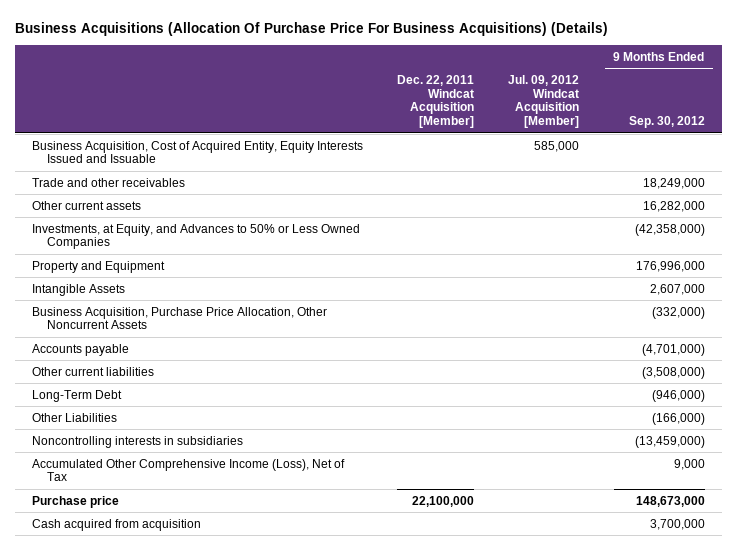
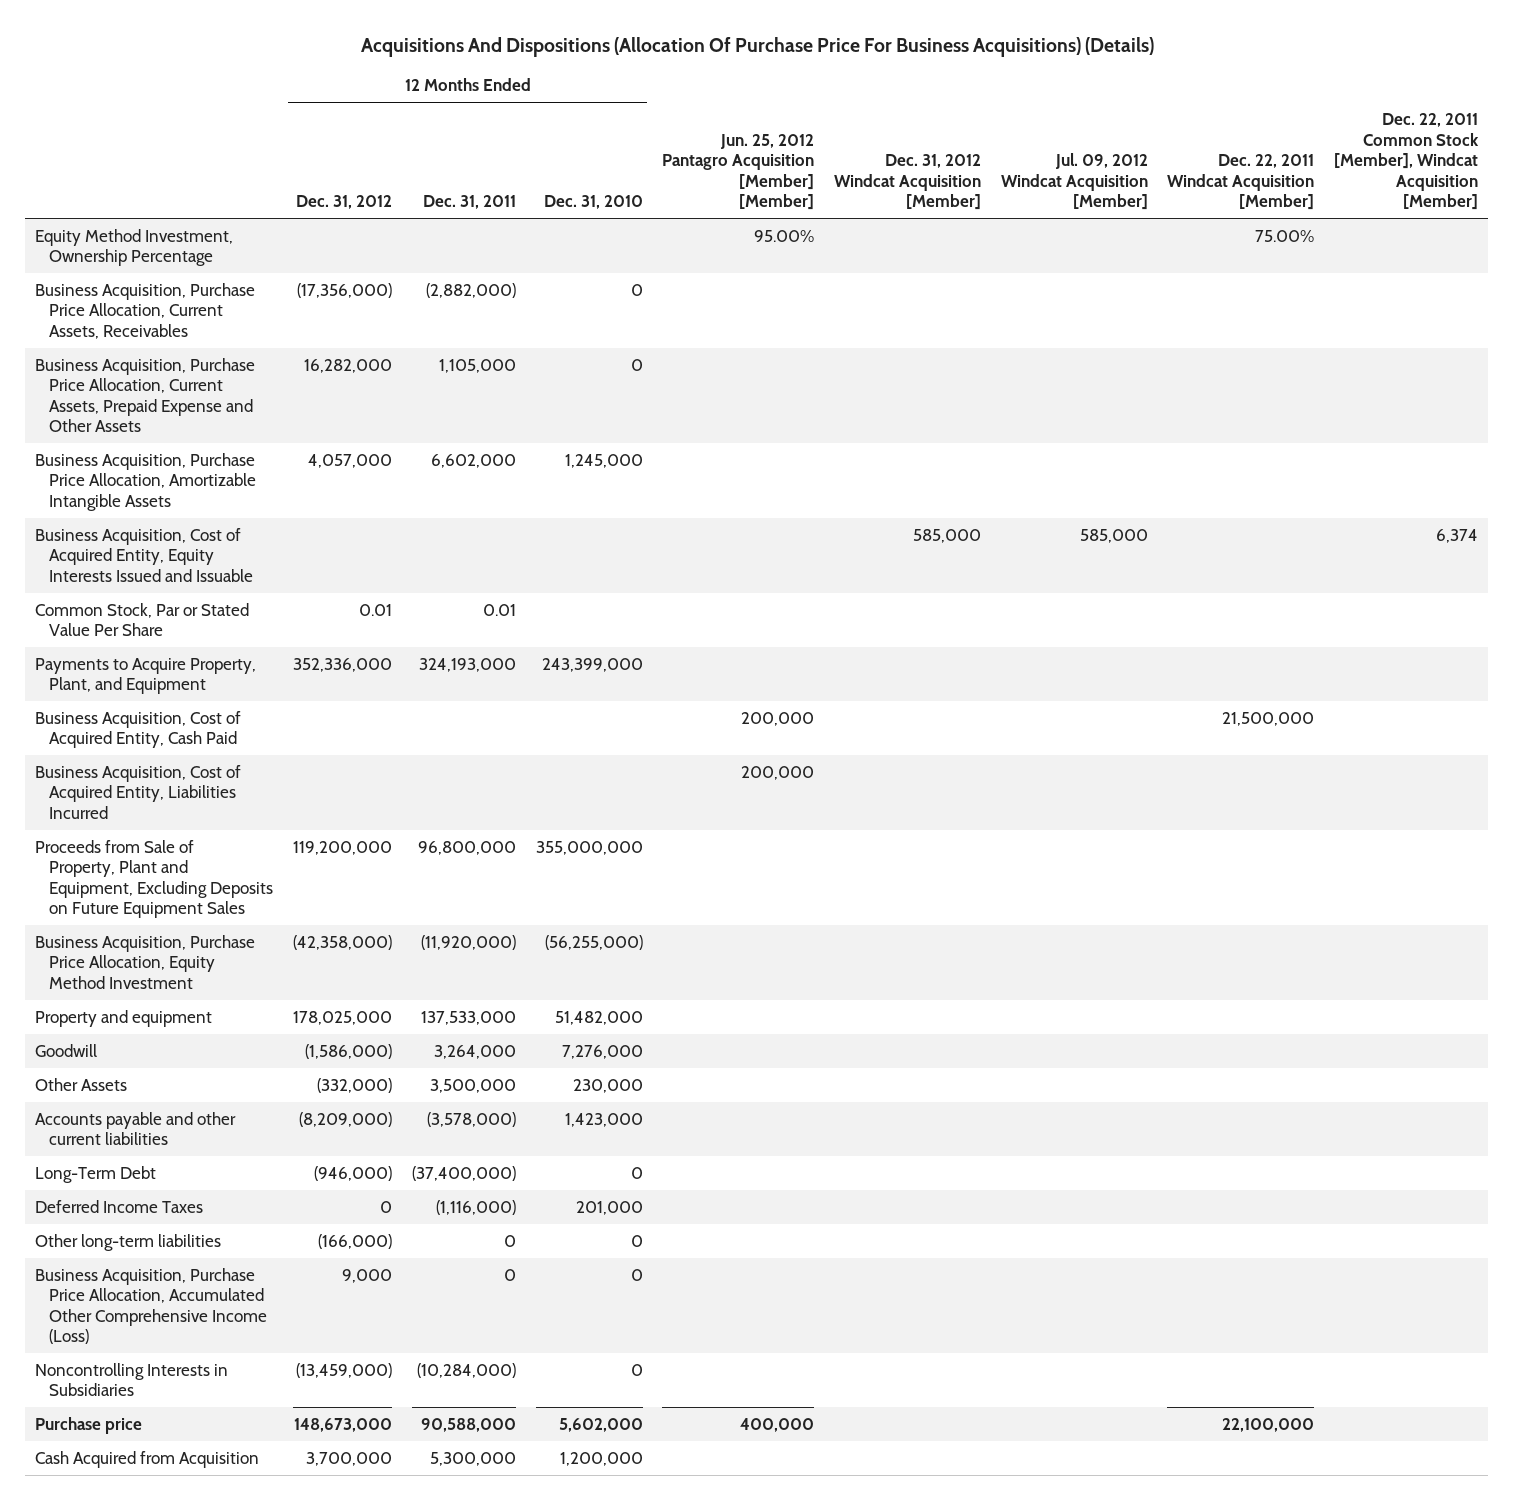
- Business Acquisitions (Allocation Of Purchase Price For Business Acquisitions) (Details)
+ Acquisitions And Dispositions (Allocation Of Purchase Price For Business Acquisitions) (Details)
- | Dec. 22, 2011 Windcat Acquisition [Member] | Jul. 09, 2012 Windcat Acquisition [Member] | 9 Months Ended Sep. 30, 2012
+ | 12 Months Ended Dec. 31, 2012 | 12 Months Ended Dec. 31, 2011 | 12 Months Ended Dec. 31, 2010 | Jun. 25, 2012 Pantagro Acquisition [Member] [Member] | Dec. 31, 2012 Windcat Acquisition [Member] | Jul. 09, 2012 Windcat Acquisition [Member] | Dec. 22, 2011 Windcat Acquisition [Member] | Dec. 22, 2011 Common Stock [Member], Windcat Acquisition [Member]
+ Equity Method Investment, Ownership Percentage | | | | 95.00% | | | 75.00% |
+ Business Acquisition, Purchase Price Allocation, Current Assets, Receivables | (17,356,000) | (2,882,000) | 0 | | | | |
+ Business Acquisition, Purchase Price Allocation, Current Assets, Prepaid Expense and Other Assets | 16,282,000 | 1,105,000 | 0 | | | | |
+ Business Acquisition, Purchase Price Allocation, Amortizable Intangible Assets | 4,057,000 | 6,602,000 | 1,245,000 | | | | |
- Trade and other receivables | | | 18,249,000
- Other current assets | | | 16,282,000
- Investments, at Equity, and Advances to 50% or Less Owned Companies | | | (42,358,000)
- Property and Equipment | | | 176,996,000
- Intangible Assets | | | 2,607,000
- Business Acquisition, Purchase Price Allocation, Other Noncurrent Assets | | | (332,000)
- Accounts payable | | | (4,701,000)
- Other current liabilities | | | (3,508,000)
+ Common Stock, Par or Stated Value Per Share | 0.01 | 0.01 | | | | | |
+ Payments to Acquire Property, Plant, and Equipment | 352,336,000 | 324,193,000 | 243,399,000 | | | | |
+ Business Acquisition, Cost of Acquired Entity, Cash Paid | | | | 200,000 | | | 21,500,000 |
+ Business Acquisition, Cost of Acquired Entity, Liabilities Incurred | | | | 200,000 | | | |
+ Proceeds from Sale of Property, Plant and Equipment, Excluding Deposits on Future Equipment Sales | 119,200,000 | 96,800,000 | 355,000,000 | | | | |
+ Business Acquisition, Purchase Price Allocation, Equity Method Investment | (42,358,000) | (11,920,000) | (56,255,000) | | | | |
+ Property and equipment | 178,025,000 | 137,533,000 | 51,482,000 | | | | |
+ Goodwill | (1,586,000) | 3,264,000 | 7,276,000 | | | | |
+ Other Assets | (332,000) | 3,500,000 | 230,000 | | | | |
+ Accounts payable and other current liabilities | (8,209,000) | (3,578,000) | 1,423,000 | | | | |
- Other Liabilities | | | (166,000)
- Noncontrolling interests in subsidiaries | | | (13,459,000)
- Accumulated Other Comprehensive Income (Loss), Net of Tax | | | 9,000
+ Deferred Income Taxes | 0 | (1,116,000) | 201,000 | | | | |
+ Other long-term liabilities | (166,000) | 0 | 0 | | | | |
+ Business Acquisition, Purchase Price Allocation, Accumulated Other Comprehensive Income (Loss) | 9,000 | 0 | 0 | | | | |
+ Noncontrolling Interests in Subsidiaries | (13,459,000) | (10,284,000) | 0 | | | | |
- Cash acquired from acquisition | | | 3,700,000
+ Cash Acquired from Acquisition | 3,700,000 | 5,300,000 | 1,200,000 | | | | |

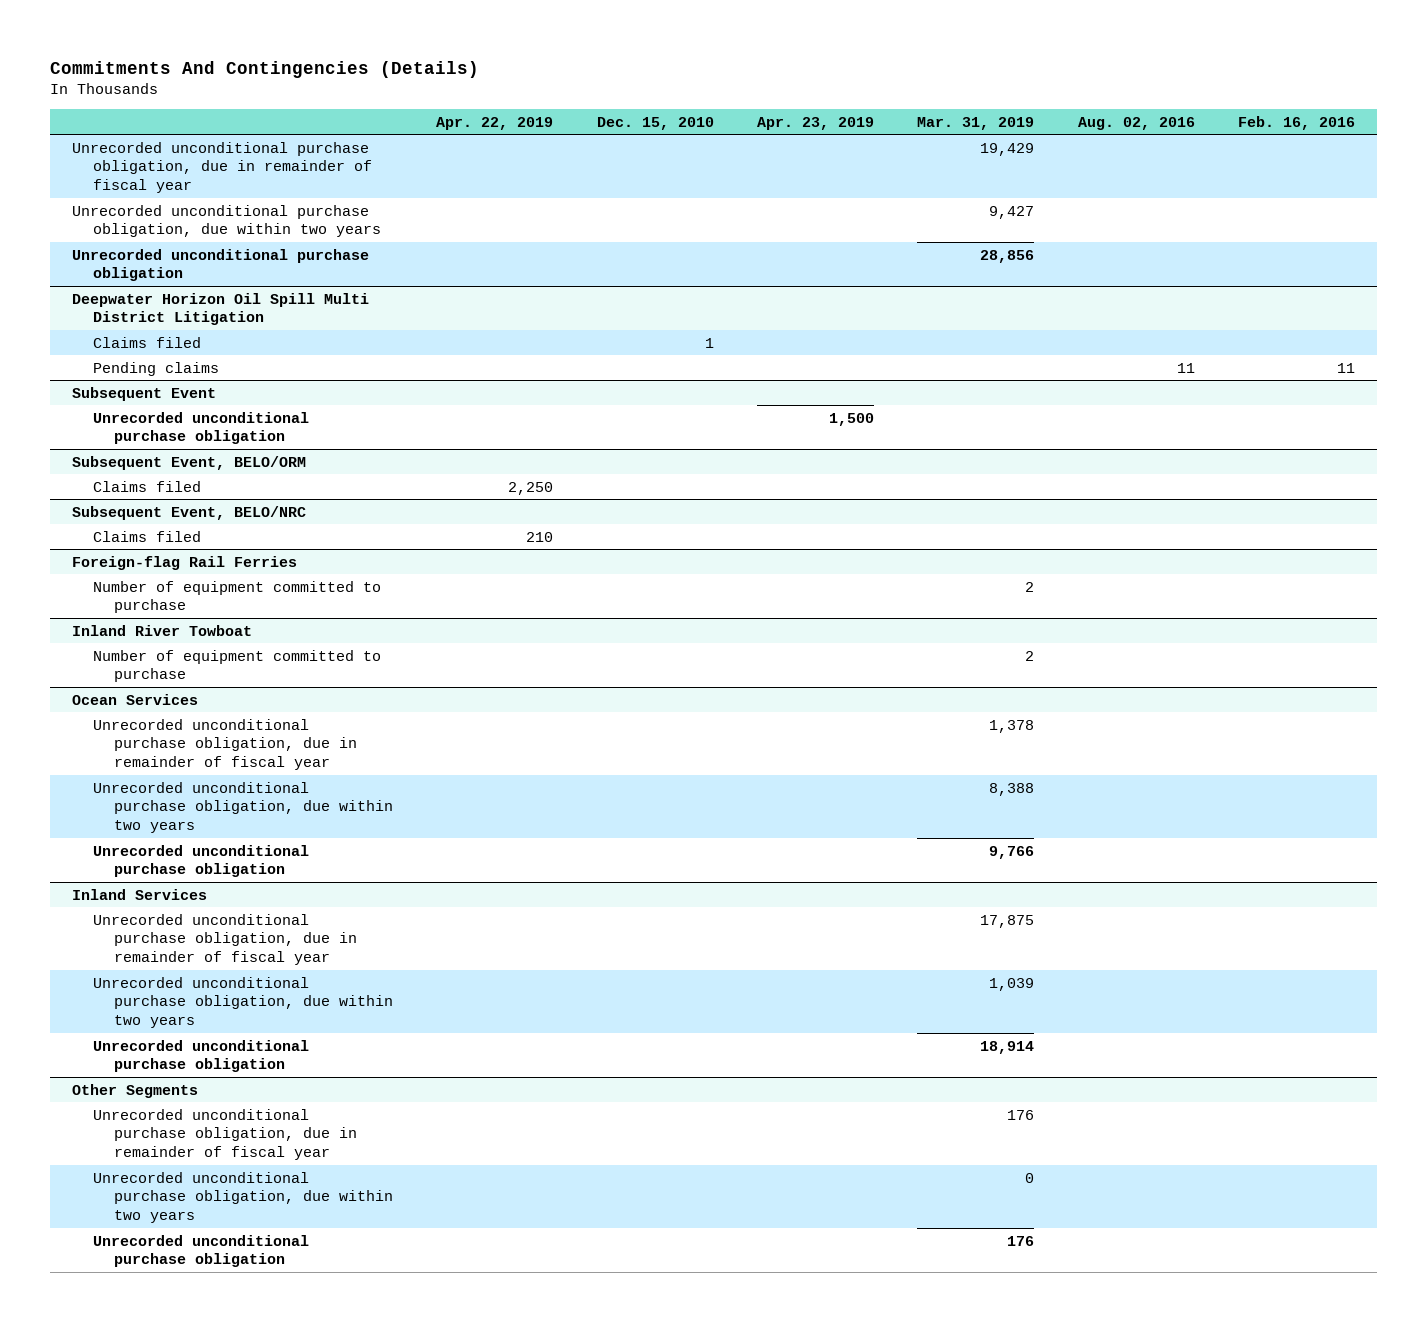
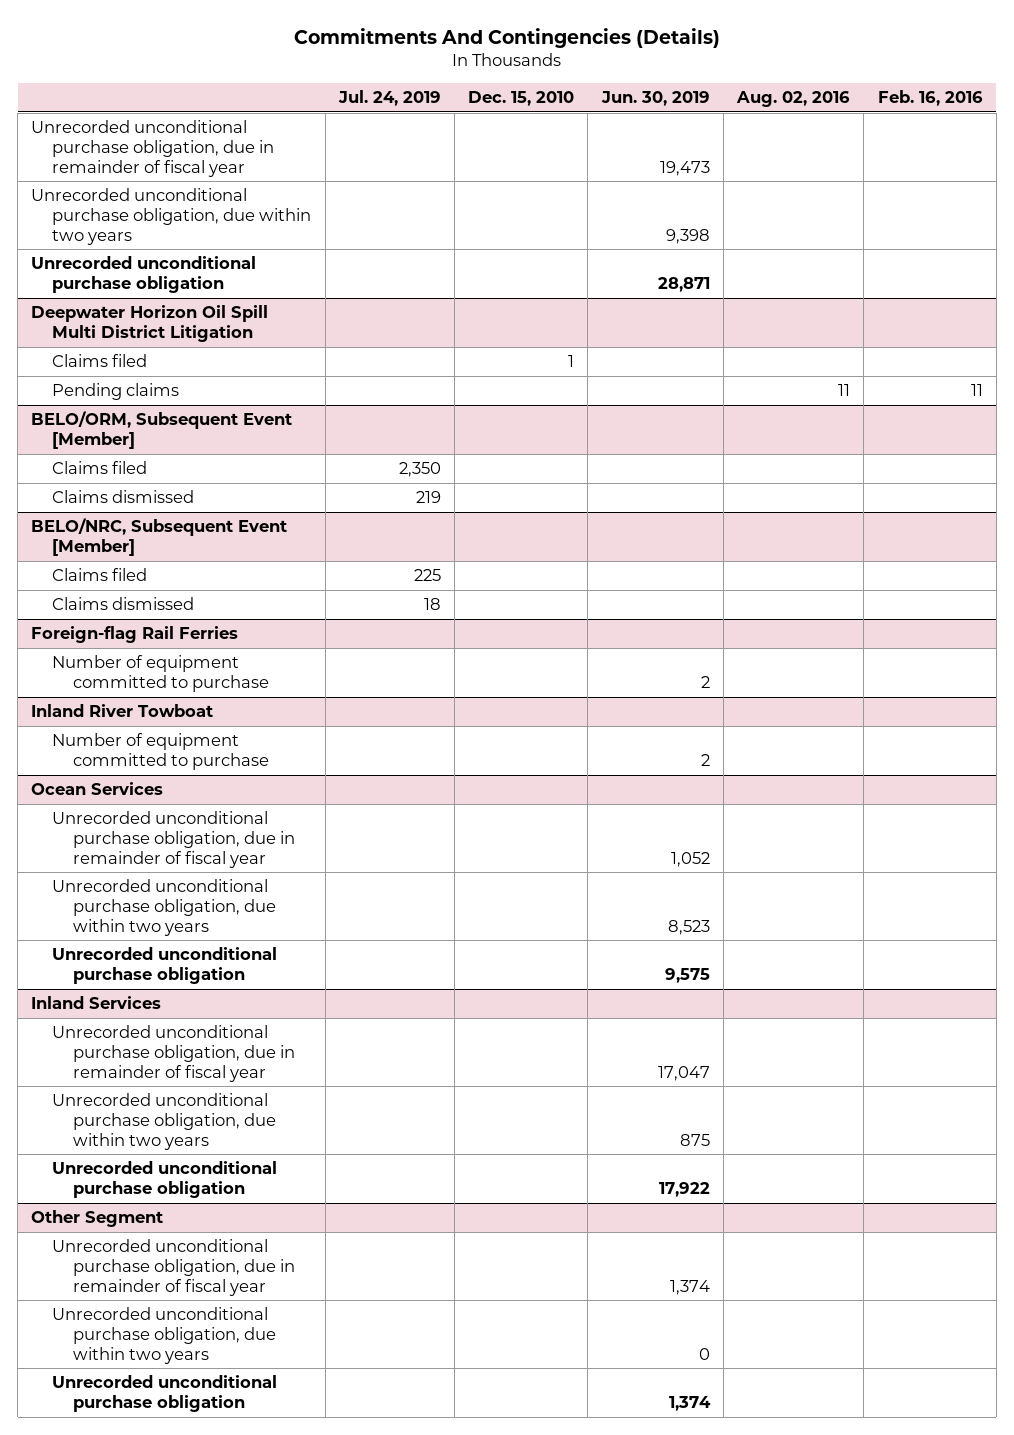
- | Apr. 22, 2019 | Dec. 15, 2010 | Apr. 23, 2019 | Mar. 31, 2019 | Aug. 02, 2016 | Feb. 16, 2016
+ | Jul. 24, 2019 | Dec. 15, 2010 | Jun. 30, 2019 | Aug. 02, 2016 | Feb. 16, 2016
- Subsequent Event
- Unrecorded unconditional purchase obligation | | | 1,500 | | |
- Subsequent Event, BELO/ORM
+ BELO/ORM, Subsequent Event [Member]
- Subsequent Event, BELO/NRC
+ Claims dismissed | 219 | | | |
+ BELO/NRC, Subsequent Event [Member]
+ Claims dismissed | 18 | | | |
- Other Segments
+ Other Segment

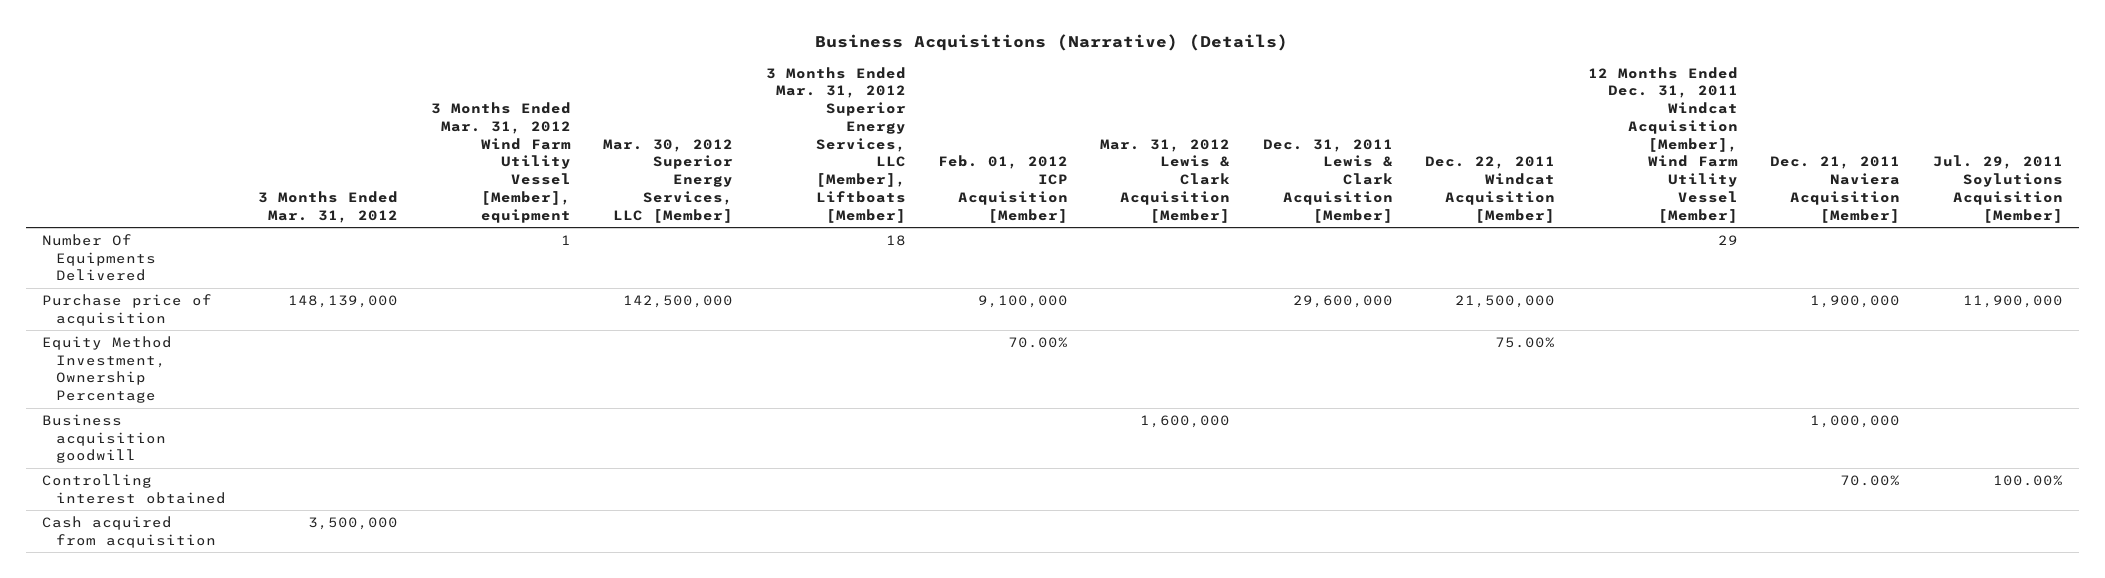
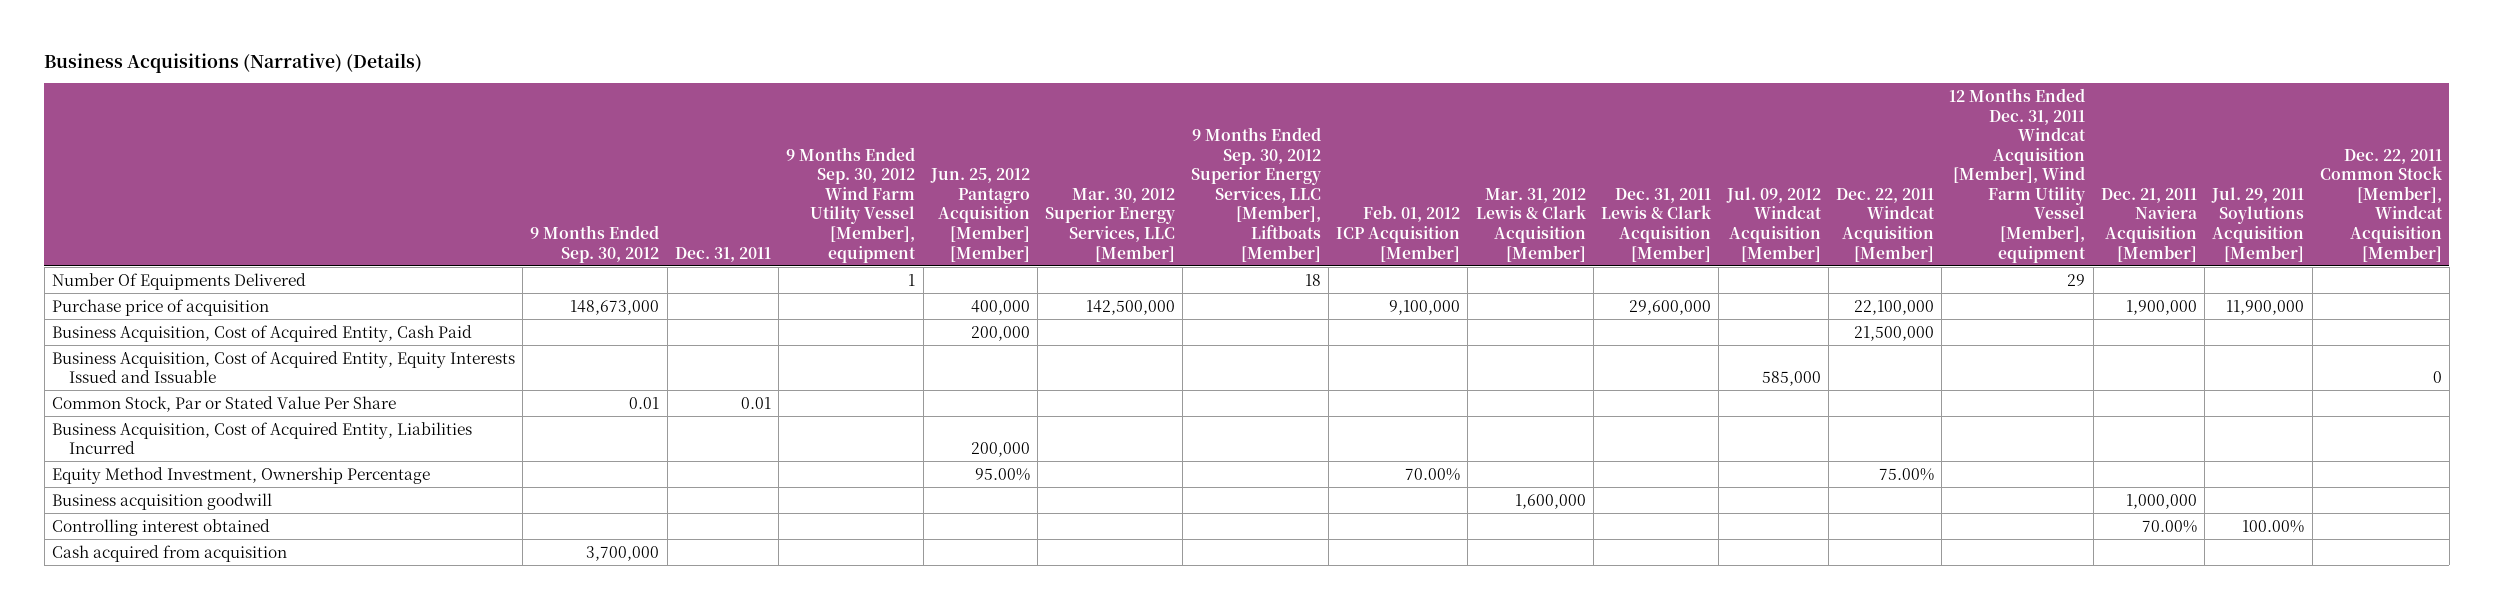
- | 3 Months Ended Mar. 31, 2012 | 3 Months Ended Mar. 31, 2012 Wind Farm Utility Vessel [Member], equipment | Mar. 30, 2012 Superior Energy Services, LLC [Member] | 3 Months Ended Mar. 31, 2012 Superior Energy Services, LLC [Member], Liftboats [Member] | Feb. 01, 2012 ICP Acquisition [Member] | Mar. 31, 2012 Lewis & Clark Acquisition [Member] | Dec. 31, 2011 Lewis & Clark Acquisition [Member] | Dec. 22, 2011 Windcat Acquisition [Member] | 12 Months Ended Dec. 31, 2011 Windcat Acquisition [Member], Wind Farm Utility Vessel [Member] | Dec. 21, 2011 Naviera Acquisition [Member] | Jul. 29, 2011 Soylutions Acquisition [Member]
+ | 9 Months Ended Sep. 30, 2012 | Dec. 31, 2011 | 9 Months Ended Sep. 30, 2012 Wind Farm Utility Vessel [Member], equipment | Jun. 25, 2012 Pantagro Acquisition [Member] [Member] | Mar. 30, 2012 Superior Energy Services, LLC [Member] | 9 Months Ended Sep. 30, 2012 Superior Energy Services, LLC [Member], Liftboats [Member] | Feb. 01, 2012 ICP Acquisition [Member] | Mar. 31, 2012 Lewis & Clark Acquisition [Member] | Dec. 31, 2011 Lewis & Clark Acquisition [Member] | Jul. 09, 2012 Windcat Acquisition [Member] | Dec. 22, 2011 Windcat Acquisition [Member] | 12 Months Ended Dec. 31, 2011 Windcat Acquisition [Member], Wind Farm Utility Vessel [Member], equipment | Dec. 21, 2011 Naviera Acquisition [Member] | Jul. 29, 2011 Soylutions Acquisition [Member] | Dec. 22, 2011 Common Stock [Member], Windcat Acquisition [Member]
- Purchase price of acquisition | 148,139,000 | | 142,500,000 | | 9,100,000 | | 29,600,000 | 21,500,000 | | 1,900,000 | 11,900,000
+ Purchase price of acquisition | 148,673,000 | | | 400,000 | 142,500,000 | | 9,100,000 | | 29,600,000 | | 22,100,000 | | 1,900,000 | 11,900,000 |
+ Business Acquisition, Cost of Acquired Entity, Cash Paid | | | | 200,000 | | | | | | | 21,500,000 | | | |
+ Business Acquisition, Cost of Acquired Entity, Equity Interests Issued and Issuable | | | | | | | | | | 585,000 | | | | | 0
+ Common Stock, Par or Stated Value Per Share | 0.01 | 0.01 | | | | | | | | | | | | |
+ Business Acquisition, Cost of Acquired Entity, Liabilities Incurred | | | | 200,000 | | | | | | | | | | |

